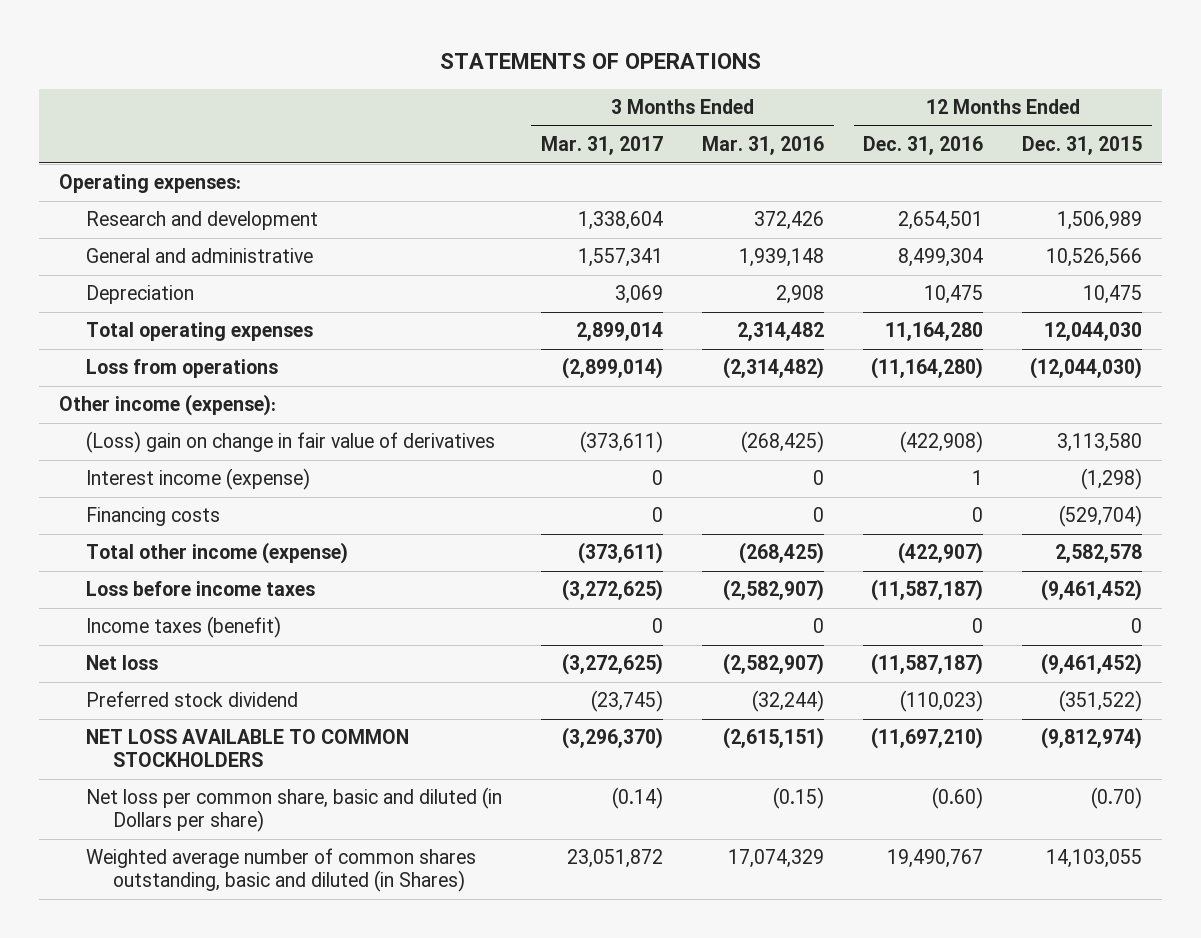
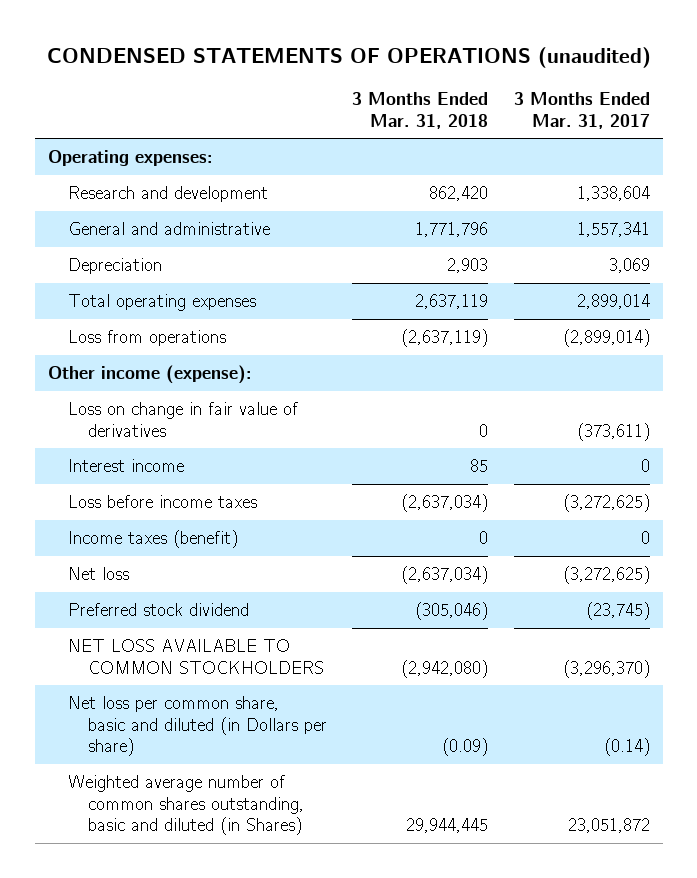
- STATEMENTS OF OPERATIONS
+ CONDENSED STATEMENTS OF OPERATIONS (unaudited)
- | 3 Months Ended Mar. 31, 2017 | 3 Months Ended Mar. 31, 2016 | 12 Months Ended Dec. 31, 2016 | 12 Months Ended Dec. 31, 2015
+ | 3 Months Ended Mar. 31, 2018 | 3 Months Ended Mar. 31, 2017
- (Loss) gain on change in fair value of derivatives | (373,611) | (268,425) | (422,908) | 3,113,580
- Interest income (expense) | 0 | 0 | 1 | (1,298)
- Financing costs | 0 | 0 | 0 | (529,704)
- Total other income (expense) | (373,611) | (268,425) | (422,907) | 2,582,578
+ Loss on change in fair value of derivatives | 0 | (373,611)
+ Interest income | 85 | 0

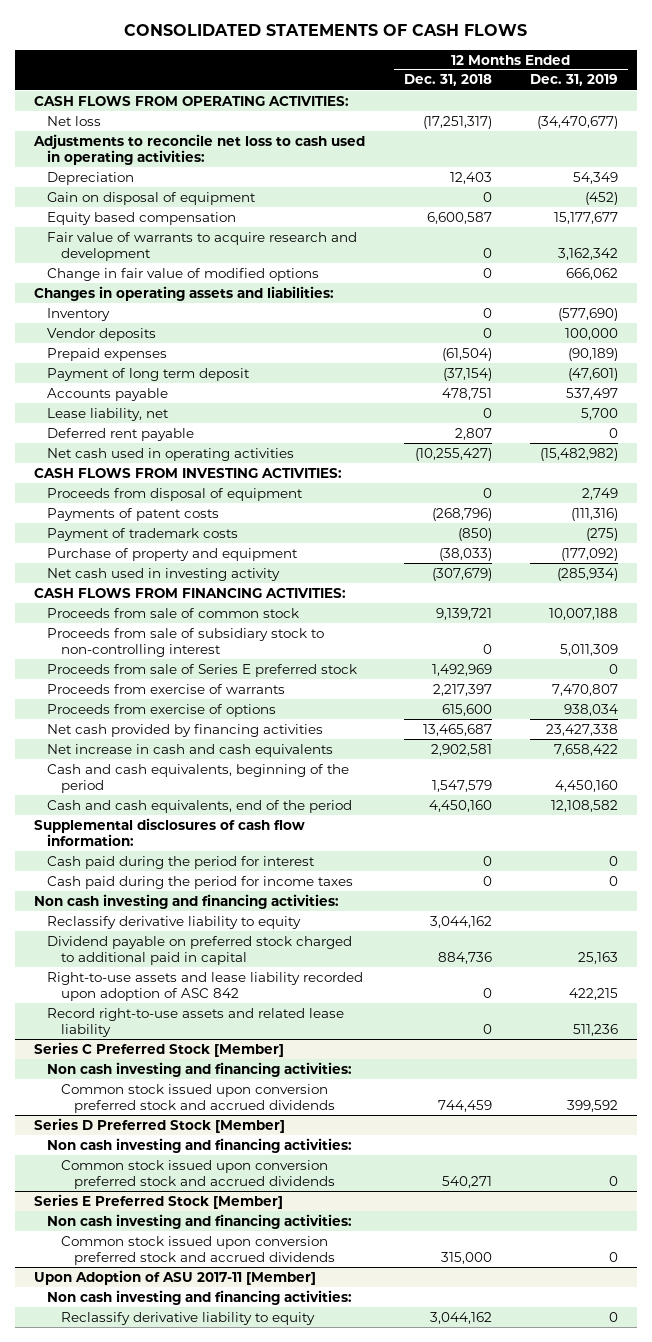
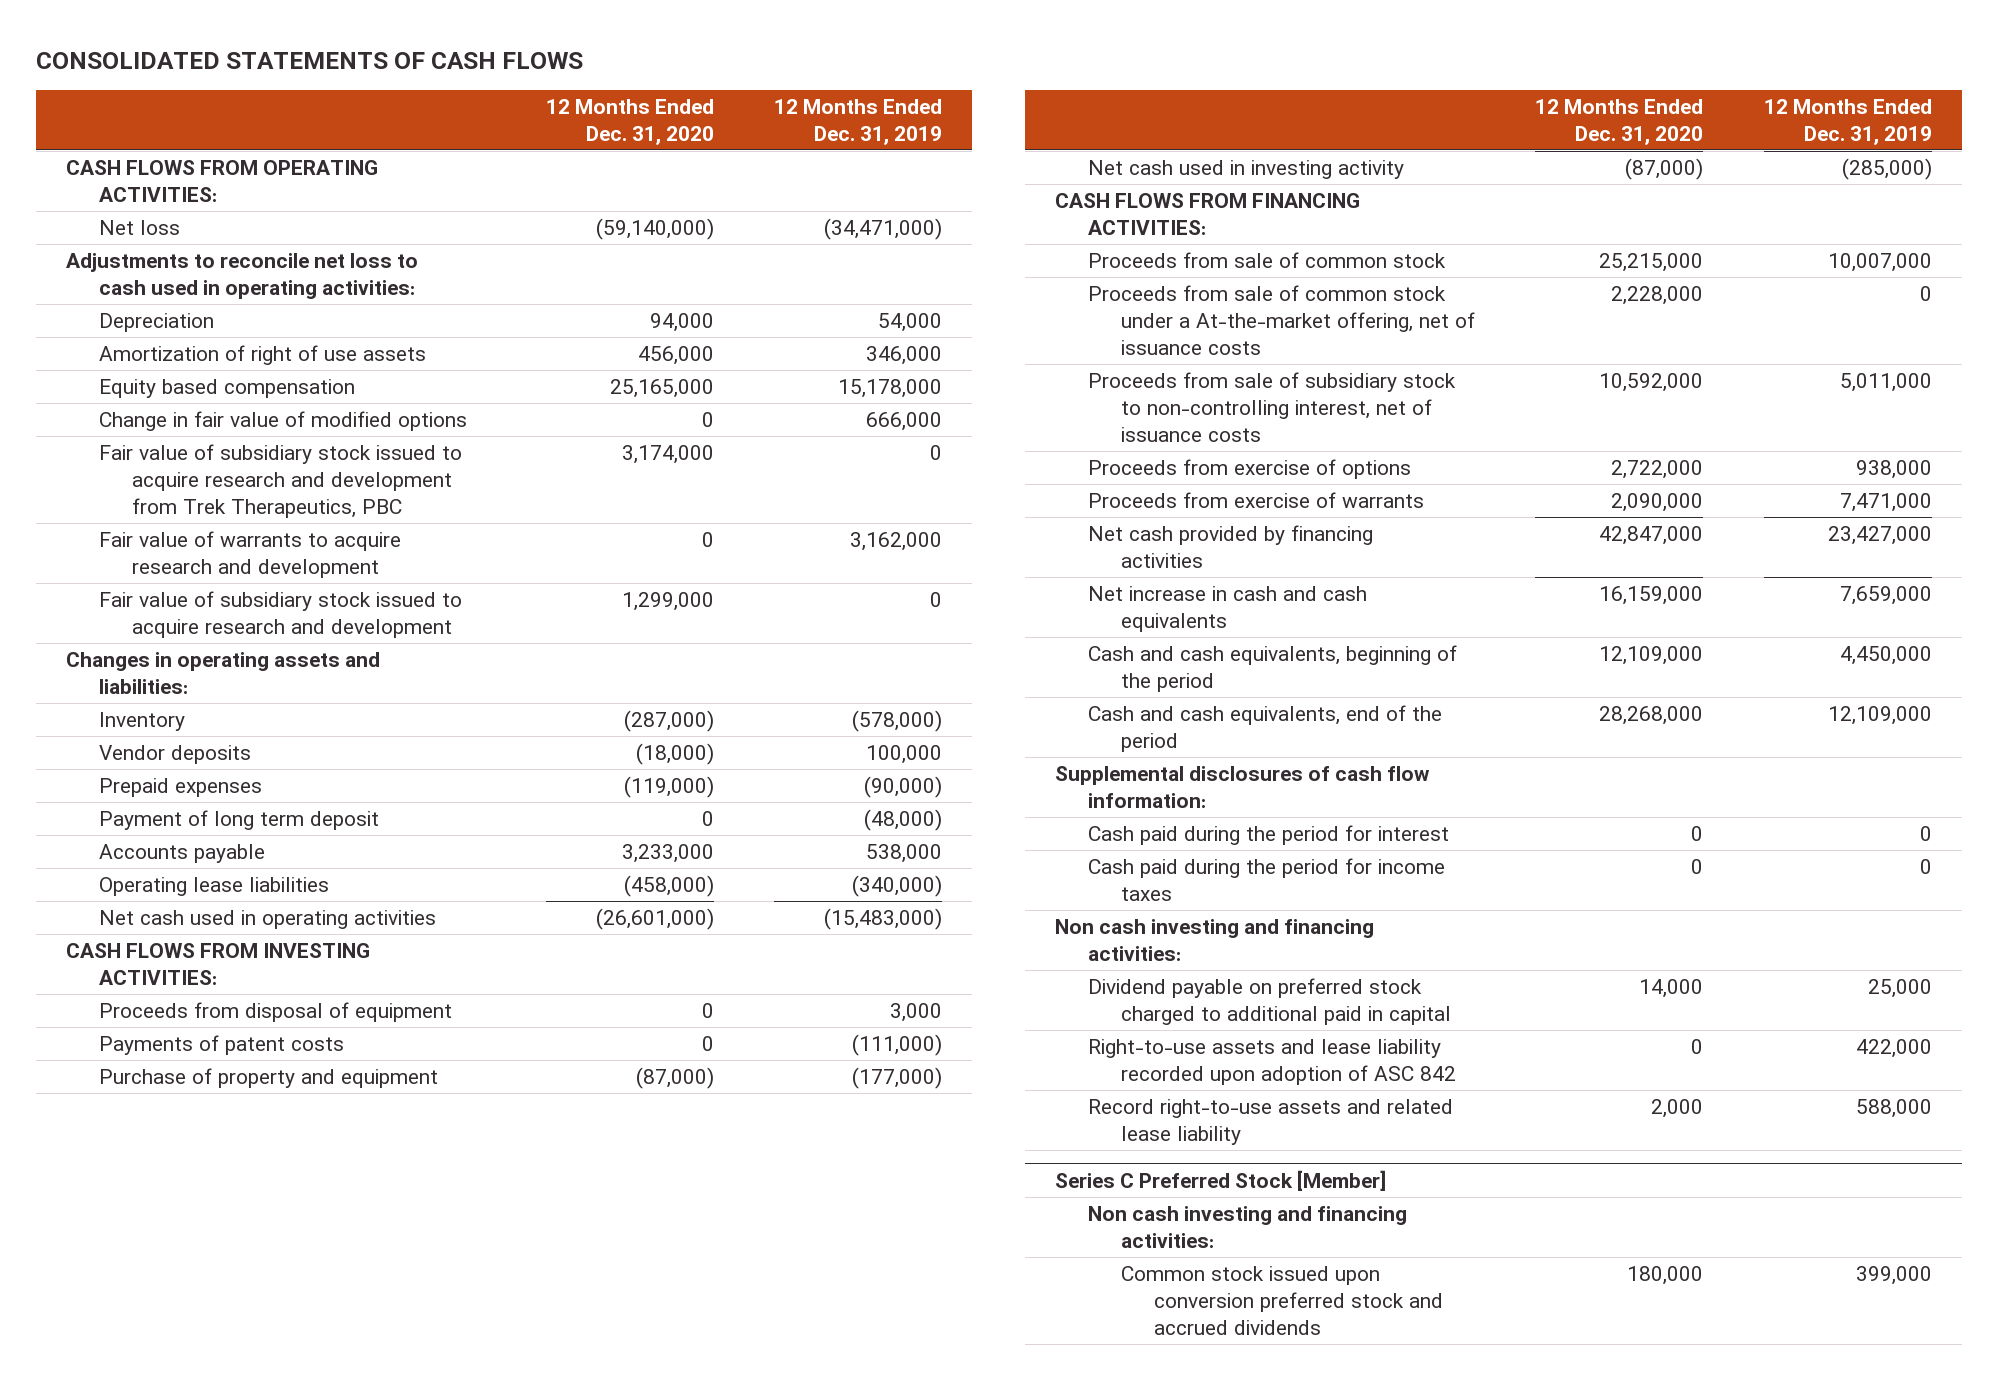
- | 12 Months Ended Dec. 31, 2018 | 12 Months Ended Dec. 31, 2019
+ | 12 Months Ended Dec. 31, 2020 | 12 Months Ended Dec. 31, 2019
- Net loss | (17,251,317) | (34,470,677)
+ Net loss | (59,140,000) | (34,471,000)
- Depreciation | 12,403 | 54,349
- Gain on disposal of equipment | 0 | (452)
- Equity based compensation | 6,600,587 | 15,177,677
- Fair value of warrants to acquire research and development | 0 | 3,162,342
- Change in fair value of modified options | 0 | 666,062
+ Depreciation | 94,000 | 54,000
+ Amortization of right of use assets | 456,000 | 346,000
+ Equity based compensation | 25,165,000 | 15,178,000
+ Change in fair value of modified options | 0 | 666,000
+ Fair value of subsidiary stock issued to acquire research and development from Trek Therapeutics, PBC | 3,174,000 | 0
+ Fair value of warrants to acquire research and development | 0 | 3,162,000
+ Fair value of subsidiary stock issued to acquire research and development | 1,299,000 | 0
- Inventory | 0 | (577,690)
+ Inventory | (287,000) | (578,000)
- Prepaid expenses | (61,504) | (90,189)
- Payment of long term deposit | (37,154) | (47,601)
- Accounts payable | 478,751 | 537,497
- Lease liability, net | 0 | 5,700
- Deferred rent payable | 2,807 | 0
- Net cash used in operating activities | (10,255,427) | (15,482,982)
+ Prepaid expenses | (119,000) | (90,000)
+ Payment of long term deposit | 0 | (48,000)
+ Accounts payable | 3,233,000 | 538,000
+ Operating lease liabilities | (458,000) | (340,000)
+ Net cash used in operating activities | (26,601,000) | (15,483,000)
- Proceeds from disposal of equipment | 0 | 2,749
- Payments of patent costs | (268,796) | (111,316)
- Payment of trademark costs | (850) | (275)
- Purchase of property and equipment | (38,033) | (177,092)
- Net cash used in investing activity | (307,679) | (285,934)
+ Proceeds from disposal of equipment | 0 | 3,000
+ Payments of patent costs | 0 | (111,000)
+ Purchase of property and equipment | (87,000) | (177,000)
+ Net cash used in investing activity | (87,000) | (285,000)
- Proceeds from sale of common stock | 9,139,721 | 10,007,188
- Proceeds from sale of subsidiary stock to non-controlling interest | 0 | 5,011,309
- Proceeds from sale of Series E preferred stock | 1,492,969 | 0
- Proceeds from exercise of warrants | 2,217,397 | 7,470,807
- Proceeds from exercise of options | 615,600 | 938,034
- Net cash provided by financing activities | 13,465,687 | 23,427,338
- Net increase in cash and cash equivalents | 2,902,581 | 7,658,422
- Cash and cash equivalents, beginning of the period | 1,547,579 | 4,450,160
- Cash and cash equivalents, end of the period | 4,450,160 | 12,108,582
+ Proceeds from sale of common stock | 25,215,000 | 10,007,000
+ Proceeds from sale of common stock under a At-the-market offering, net of issuance costs | 2,228,000 | 0
+ Proceeds from sale of subsidiary stock to non-controlling interest, net of issuance costs | 10,592,000 | 5,011,000
+ Proceeds from exercise of options | 2,722,000 | 938,000
+ Proceeds from exercise of warrants | 2,090,000 | 7,471,000
+ Net cash provided by financing activities | 42,847,000 | 23,427,000
+ Net increase in cash and cash equivalents | 16,159,000 | 7,659,000
+ Cash and cash equivalents, beginning of the period | 12,109,000 | 4,450,000
+ Cash and cash equivalents, end of the period | 28,268,000 | 12,109,000
- Reclassify derivative liability to equity | 3,044,162 |
- Dividend payable on preferred stock charged to additional paid in capital | 884,736 | 25,163
- Right-to-use assets and lease liability recorded upon adoption of ASC 842 | 0 | 422,215
- Record right-to-use assets and related lease liability | 0 | 511,236
+ Dividend payable on preferred stock charged to additional paid in capital | 14,000 | 25,000
+ Right-to-use assets and lease liability recorded upon adoption of ASC 842 | 0 | 422,000
+ Record right-to-use assets and related lease liability | 2,000 | 588,000
@ Series C Preferred Stock [Member]
- Common stock issued upon conversion preferred stock and accrued dividends | 744,459 | 399,592
- Series D Preferred Stock [Member]
- Non cash investing and financing activities:
- Common stock issued upon conversion preferred stock and accrued dividends | 540,271 | 0
- Series E Preferred Stock [Member]
- Non cash investing and financing activities:
- Common stock issued upon conversion preferred stock and accrued dividends | 315,000 | 0
- Upon Adoption of ASU 2017-11 [Member]
- Non cash investing and financing activities:
- Reclassify derivative liability to equity | 3,044,162 | 0
@ Series C Preferred Stock [Member]
+ Common stock issued upon conversion preferred stock and accrued dividends | 180,000 | 399,000

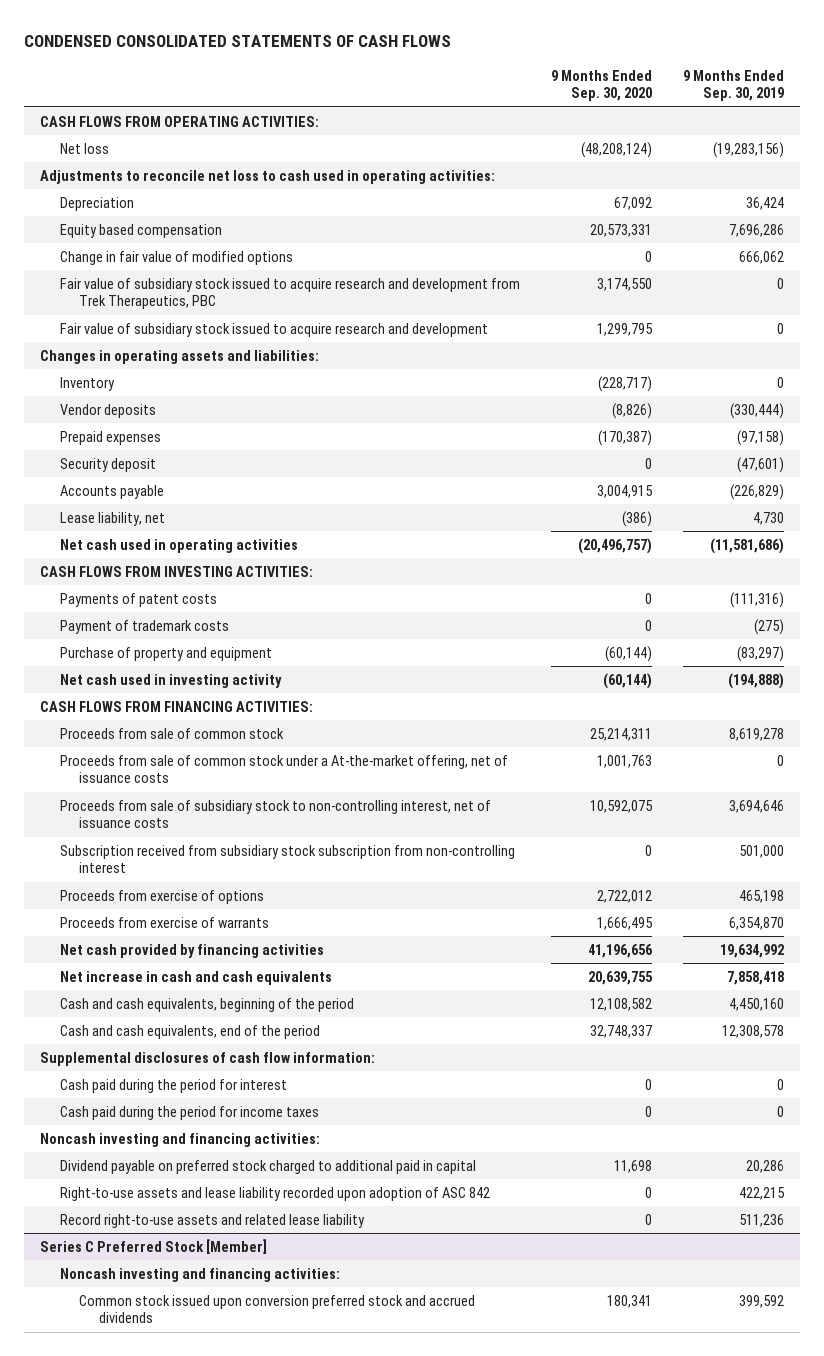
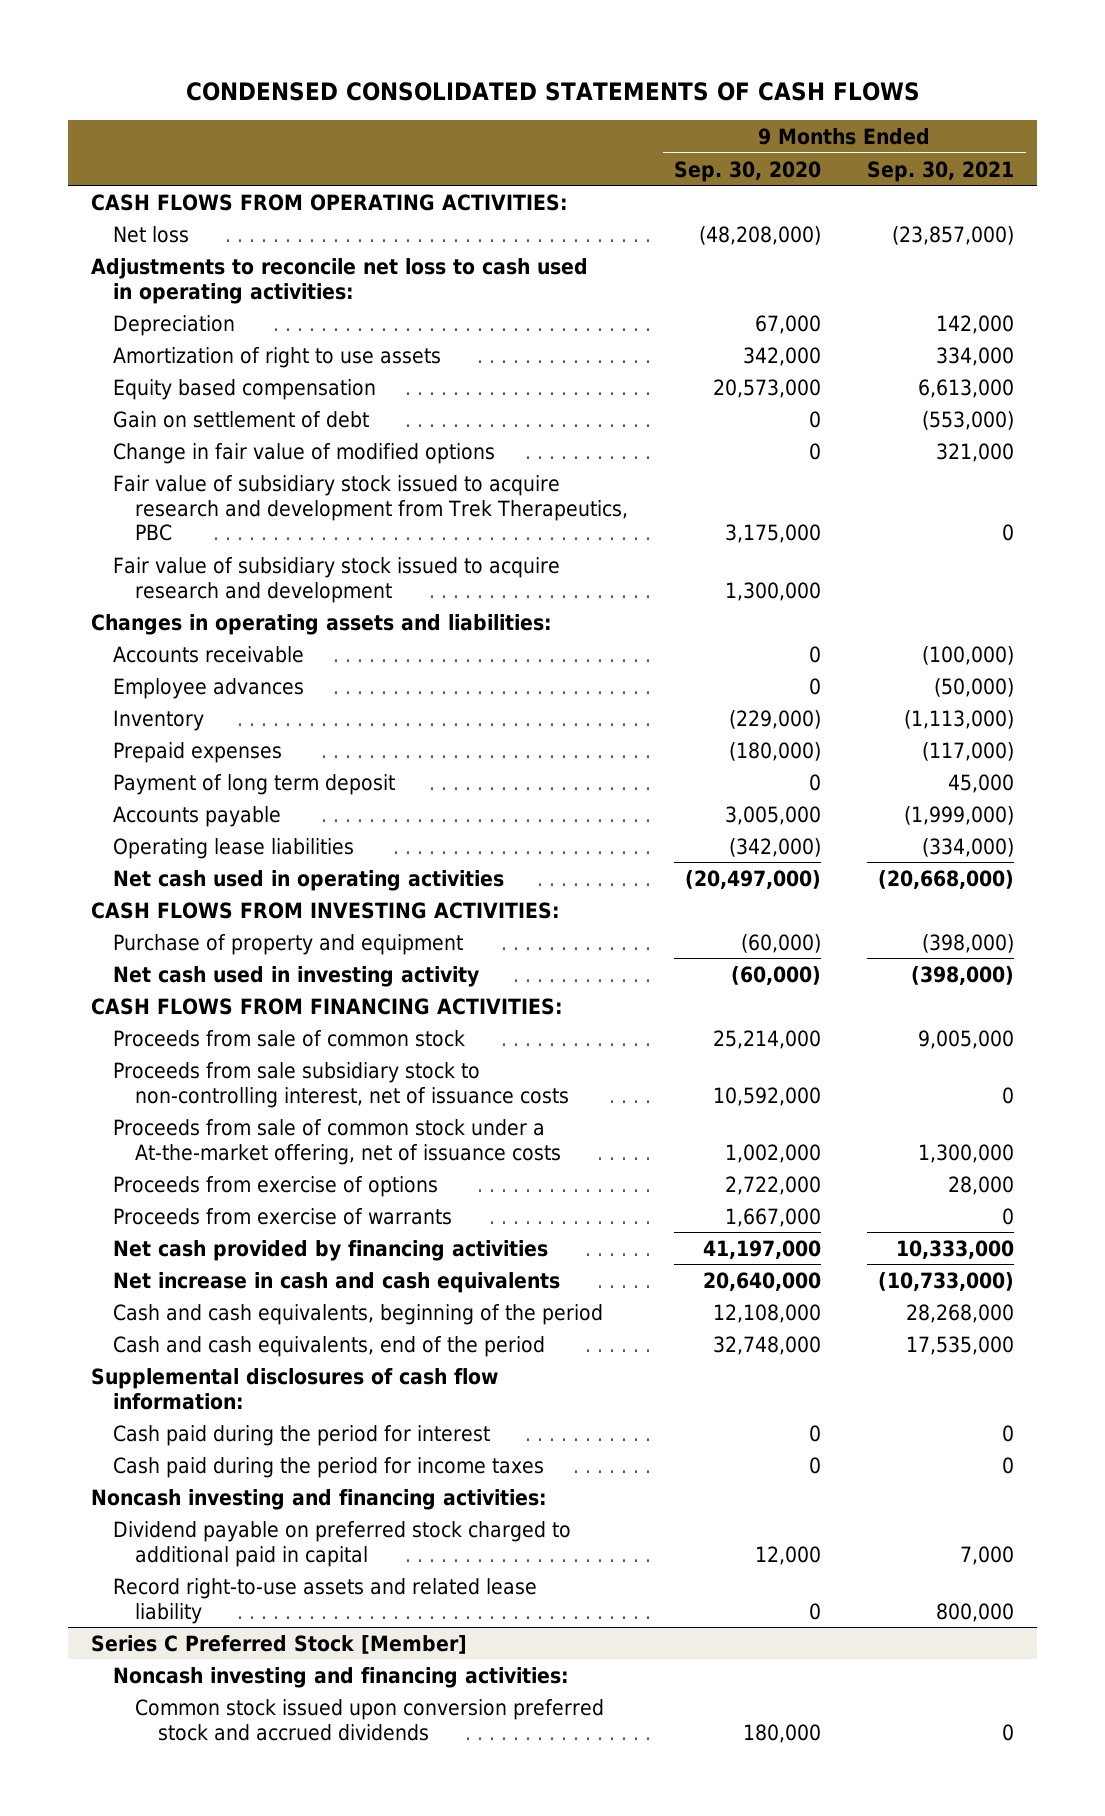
- | 9 Months Ended Sep. 30, 2020 | 9 Months Ended Sep. 30, 2019
+ | 9 Months Ended Sep. 30, 2020 | 9 Months Ended Sep. 30, 2021
- Net loss | (48,208,124) | (19,283,156)
+ Net loss | (48,208,000) | (23,857,000)
- Depreciation | 67,092 | 36,424
- Equity based compensation | 20,573,331 | 7,696,286
+ Depreciation | 67,000 | 142,000
+ Amortization of right to use assets | 342,000 | 334,000
+ Equity based compensation | 20,573,000 | 6,613,000
+ Gain on settlement of debt | 0 | (553,000)
- Fair value of subsidiary stock issued to acquire research and development from Trek Therapeutics, PBC | 3,174,550 | 0
- Fair value of subsidiary stock issued to acquire research and development | 1,299,795 | 0
+ Fair value of subsidiary stock issued to acquire research and development from Trek Therapeutics, PBC | 3,175,000 | 0
+ Fair value of subsidiary stock issued to acquire research and development | 1,300,000 |
- Inventory | (228,717) | 0
- Vendor deposits | (8,826) | (330,444)
- Prepaid expenses | (170,387) | (97,158)
- Security deposit | 0 | (47,601)
- Accounts payable | 3,004,915 | (226,829)
- Lease liability, net | (386) | 4,730
- Net cash used in operating activities | (20,496,757) | (11,581,686)
+ Accounts receivable | 0 | (100,000)
+ Employee advances | 0 | (50,000)
+ Inventory | (229,000) | (1,113,000)
+ Prepaid expenses | (180,000) | (117,000)
+ Payment of long term deposit | 0 | 45,000
+ Accounts payable | 3,005,000 | (1,999,000)
+ Operating lease liabilities | (342,000) | (334,000)
+ Net cash used in operating activities | (20,497,000) | (20,668,000)
- Payments of patent costs | 0 | (111,316)
- Payment of trademark costs | 0 | (275)
- Purchase of property and equipment | (60,144) | (83,297)
- Net cash used in investing activity | (60,144) | (194,888)
+ Purchase of property and equipment | (60,000) | (398,000)
+ Net cash used in investing activity | (60,000) | (398,000)
- Proceeds from sale of common stock | 25,214,311 | 8,619,278
- Proceeds from sale of common stock under a At-the-market offering, net of issuance costs | 1,001,763 | 0
- Proceeds from sale of subsidiary stock to non-controlling interest, net of issuance costs | 10,592,075 | 3,694,646
- Subscription received from subsidiary stock subscription from non-controlling interest | 0 | 501,000
- Proceeds from exercise of options | 2,722,012 | 465,198
- Proceeds from exercise of warrants | 1,666,495 | 6,354,870
- Net cash provided by financing activities | 41,196,656 | 19,634,992
- Net increase in cash and cash equivalents | 20,639,755 | 7,858,418
- Cash and cash equivalents, beginning of the period | 12,108,582 | 4,450,160
- Cash and cash equivalents, end of the period | 32,748,337 | 12,308,578
+ Proceeds from sale of common stock | 25,214,000 | 9,005,000
+ Proceeds from sale subsidiary stock to non-controlling interest, net of issuance costs | 10,592,000 | 0
+ Proceeds from sale of common stock under a At-the-market offering, net of issuance costs | 1,002,000 | 1,300,000
+ Proceeds from exercise of options | 2,722,000 | 28,000
+ Proceeds from exercise of warrants | 1,667,000 | 0
+ Net cash provided by financing activities | 41,197,000 | 10,333,000
+ Net increase in cash and cash equivalents | 20,640,000 | (10,733,000)
+ Cash and cash equivalents, beginning of the period | 12,108,000 | 28,268,000
+ Cash and cash equivalents, end of the period | 32,748,000 | 17,535,000
- Dividend payable on preferred stock charged to additional paid in capital | 11,698 | 20,286
- Right-to-use assets and lease liability recorded upon adoption of ASC 842 | 0 | 422,215
+ Dividend payable on preferred stock charged to additional paid in capital | 12,000 | 7,000
@ Series C Preferred Stock [Member]
- Common stock issued upon conversion preferred stock and accrued dividends | 180,341 | 399,592
+ Common stock issued upon conversion preferred stock and accrued dividends | 180,000 | 0

